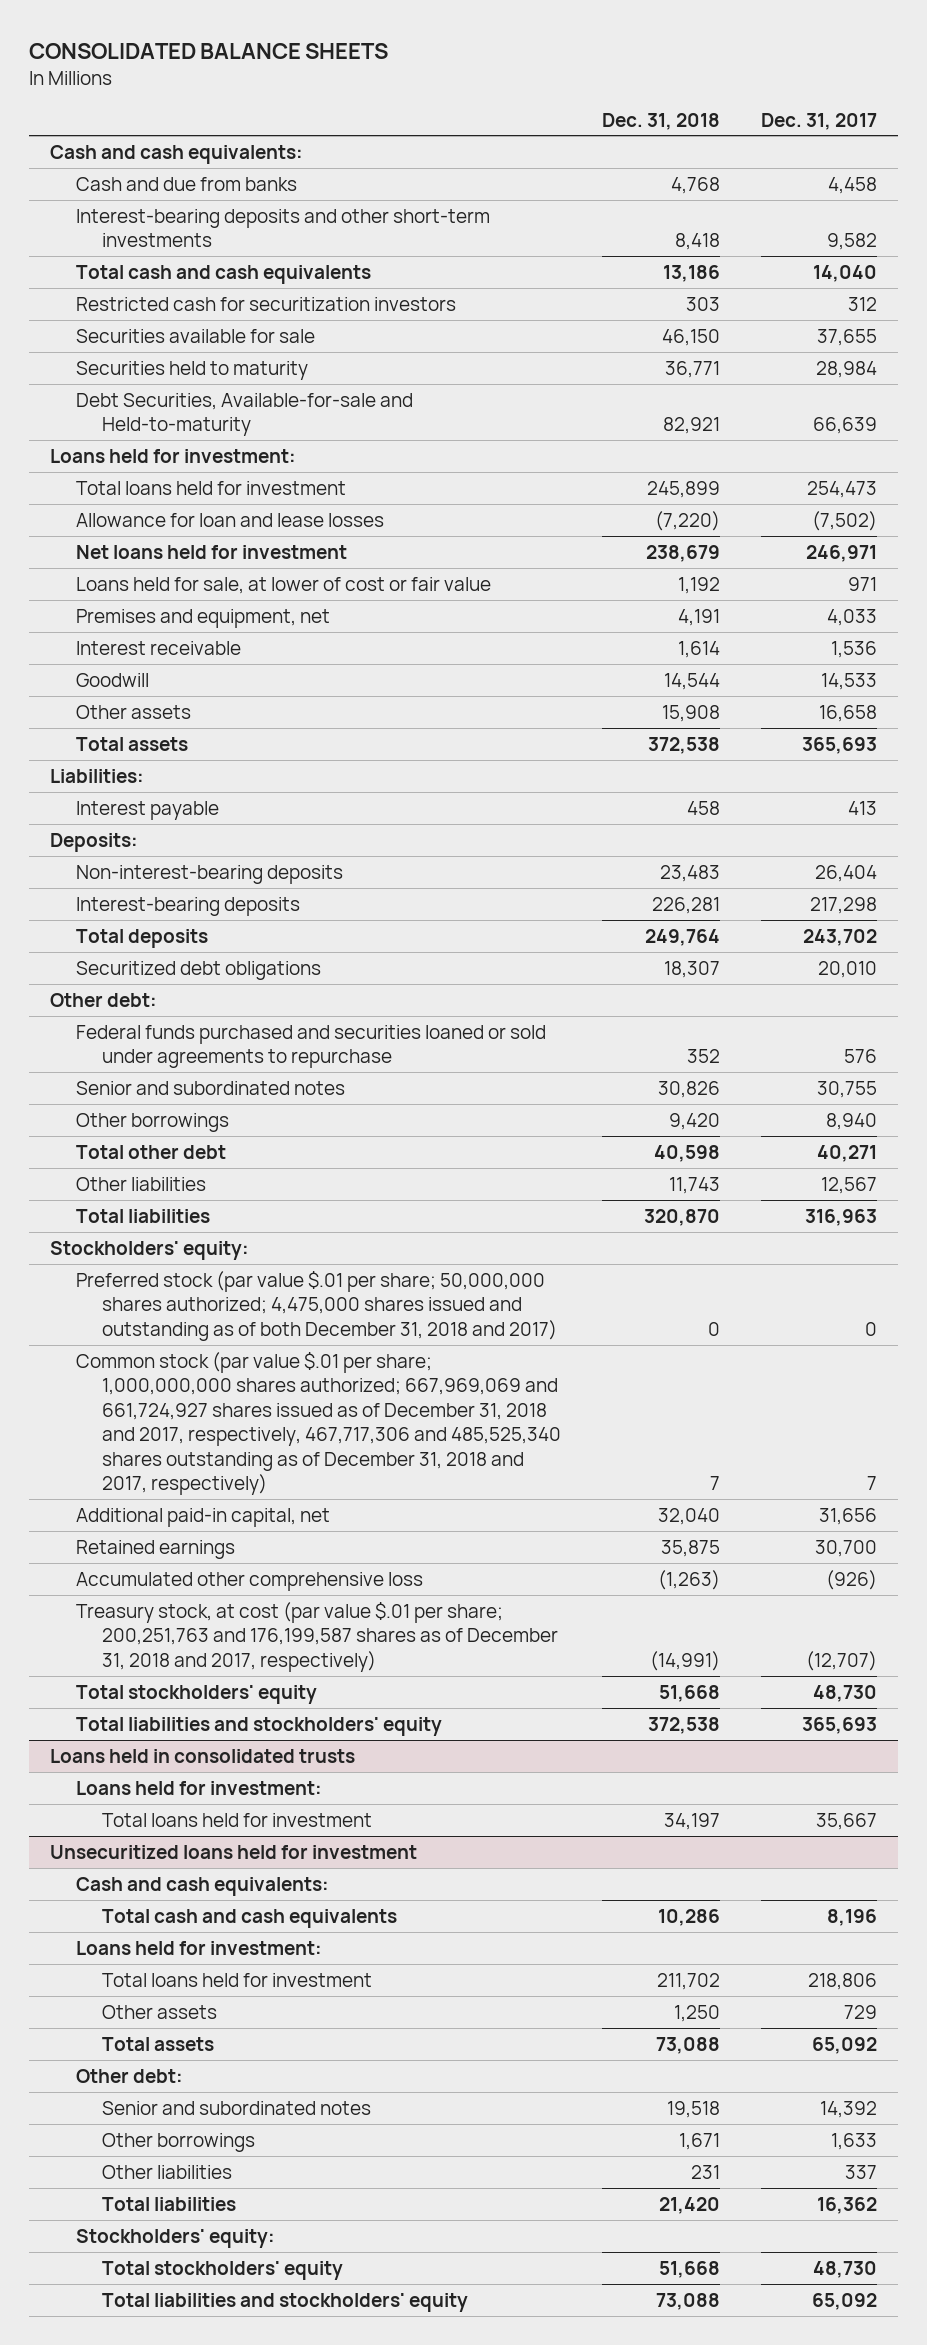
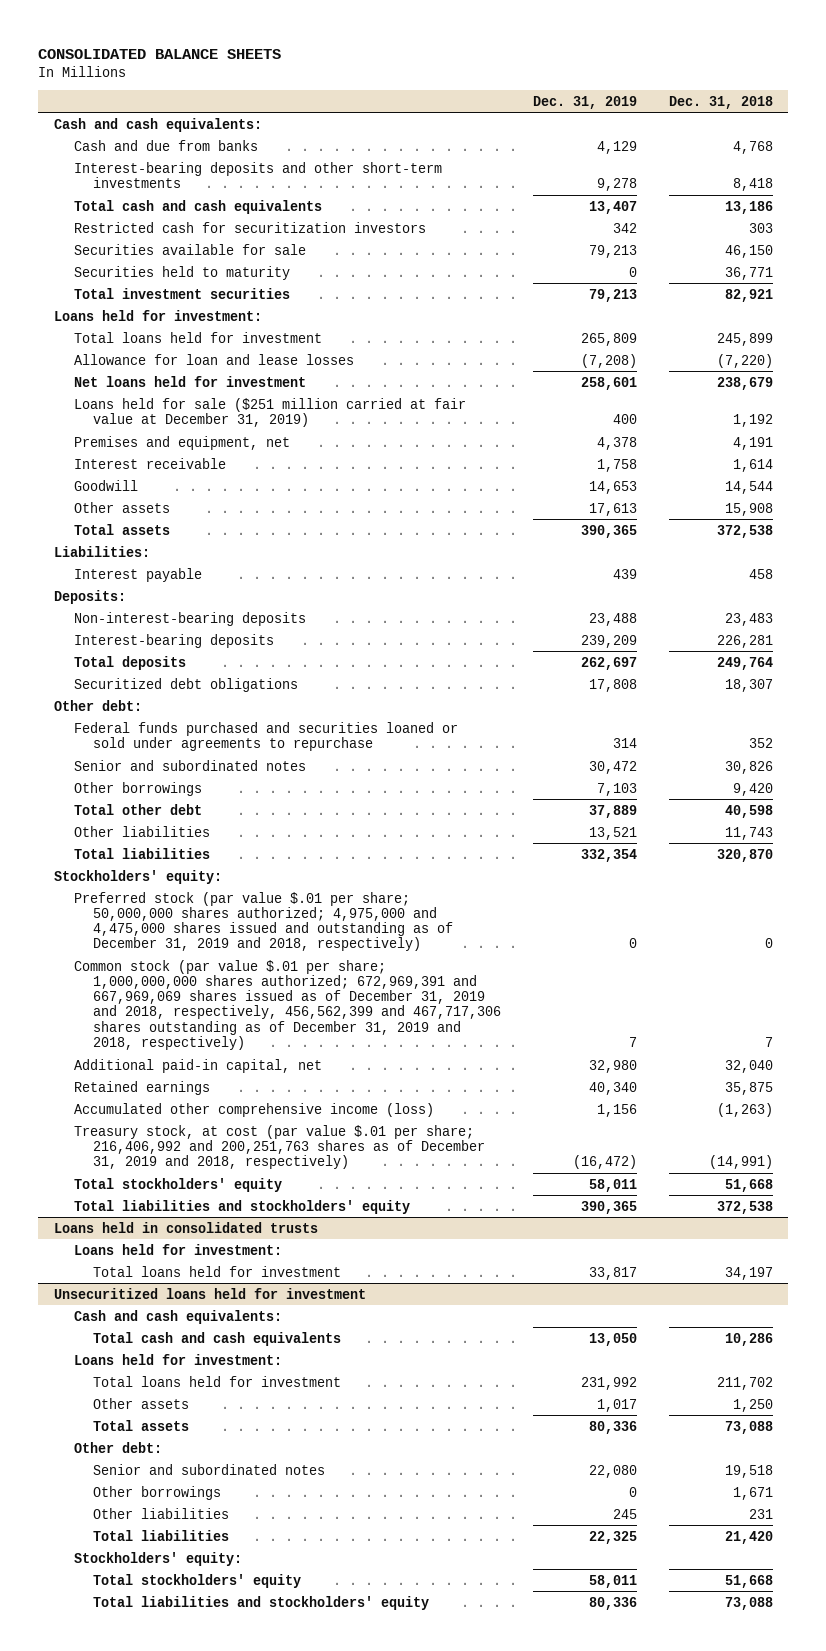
- | Dec. 31, 2018 | Dec. 31, 2017
+ | Dec. 31, 2019 | Dec. 31, 2018
- Debt Securities, Available-for-sale and Held-to-maturity | 82,921 | 66,639
+ Total investment securities | 79,213 | 82,921
- Loans held for sale, at lower of cost or fair value | 1,192 | 971
+ Loans held for sale ($251 million carried at fair value at December 31, 2019) | 400 | 1,192
- Preferred stock (par value $.01 per share; 50,000,000 shares authorized; 4,475,000 shares issued and outstanding as of both December 31, 2018 and 2017) | 0 | 0
- Common stock (par value $.01 per share; 1,000,000,000 shares authorized; 667,969,069 and 661,724,927 shares issued as of December 31, 2018 and 2017, respectively, 467,717,306 and 485,525,340 shares outstanding as of December 31, 2018 and 2017, respectively) | 7 | 7
+ Preferred stock (par value $.01 per share; 50,000,000 shares authorized; 4,975,000 and 4,475,000 shares issued and outstanding as of December 31, 2019 and 2018, respectively) | 0 | 0
+ Common stock (par value $.01 per share; 1,000,000,000 shares authorized; 672,969,391 and 667,969,069 shares issued as of December 31, 2019 and 2018, respectively, 456,562,399 and 467,717,306 shares outstanding as of December 31, 2019 and 2018, respectively) | 7 | 7
- Accumulated other comprehensive loss | (1,263) | (926)
- Treasury stock, at cost (par value $.01 per share; 200,251,763 and 176,199,587 shares as of December 31, 2018 and 2017, respectively) | (14,991) | (12,707)
+ Accumulated other comprehensive income (loss) | 1,156 | (1,263)
+ Treasury stock, at cost (par value $.01 per share; 216,406,992 and 200,251,763 shares as of December 31, 2019 and 2018, respectively) | (16,472) | (14,991)

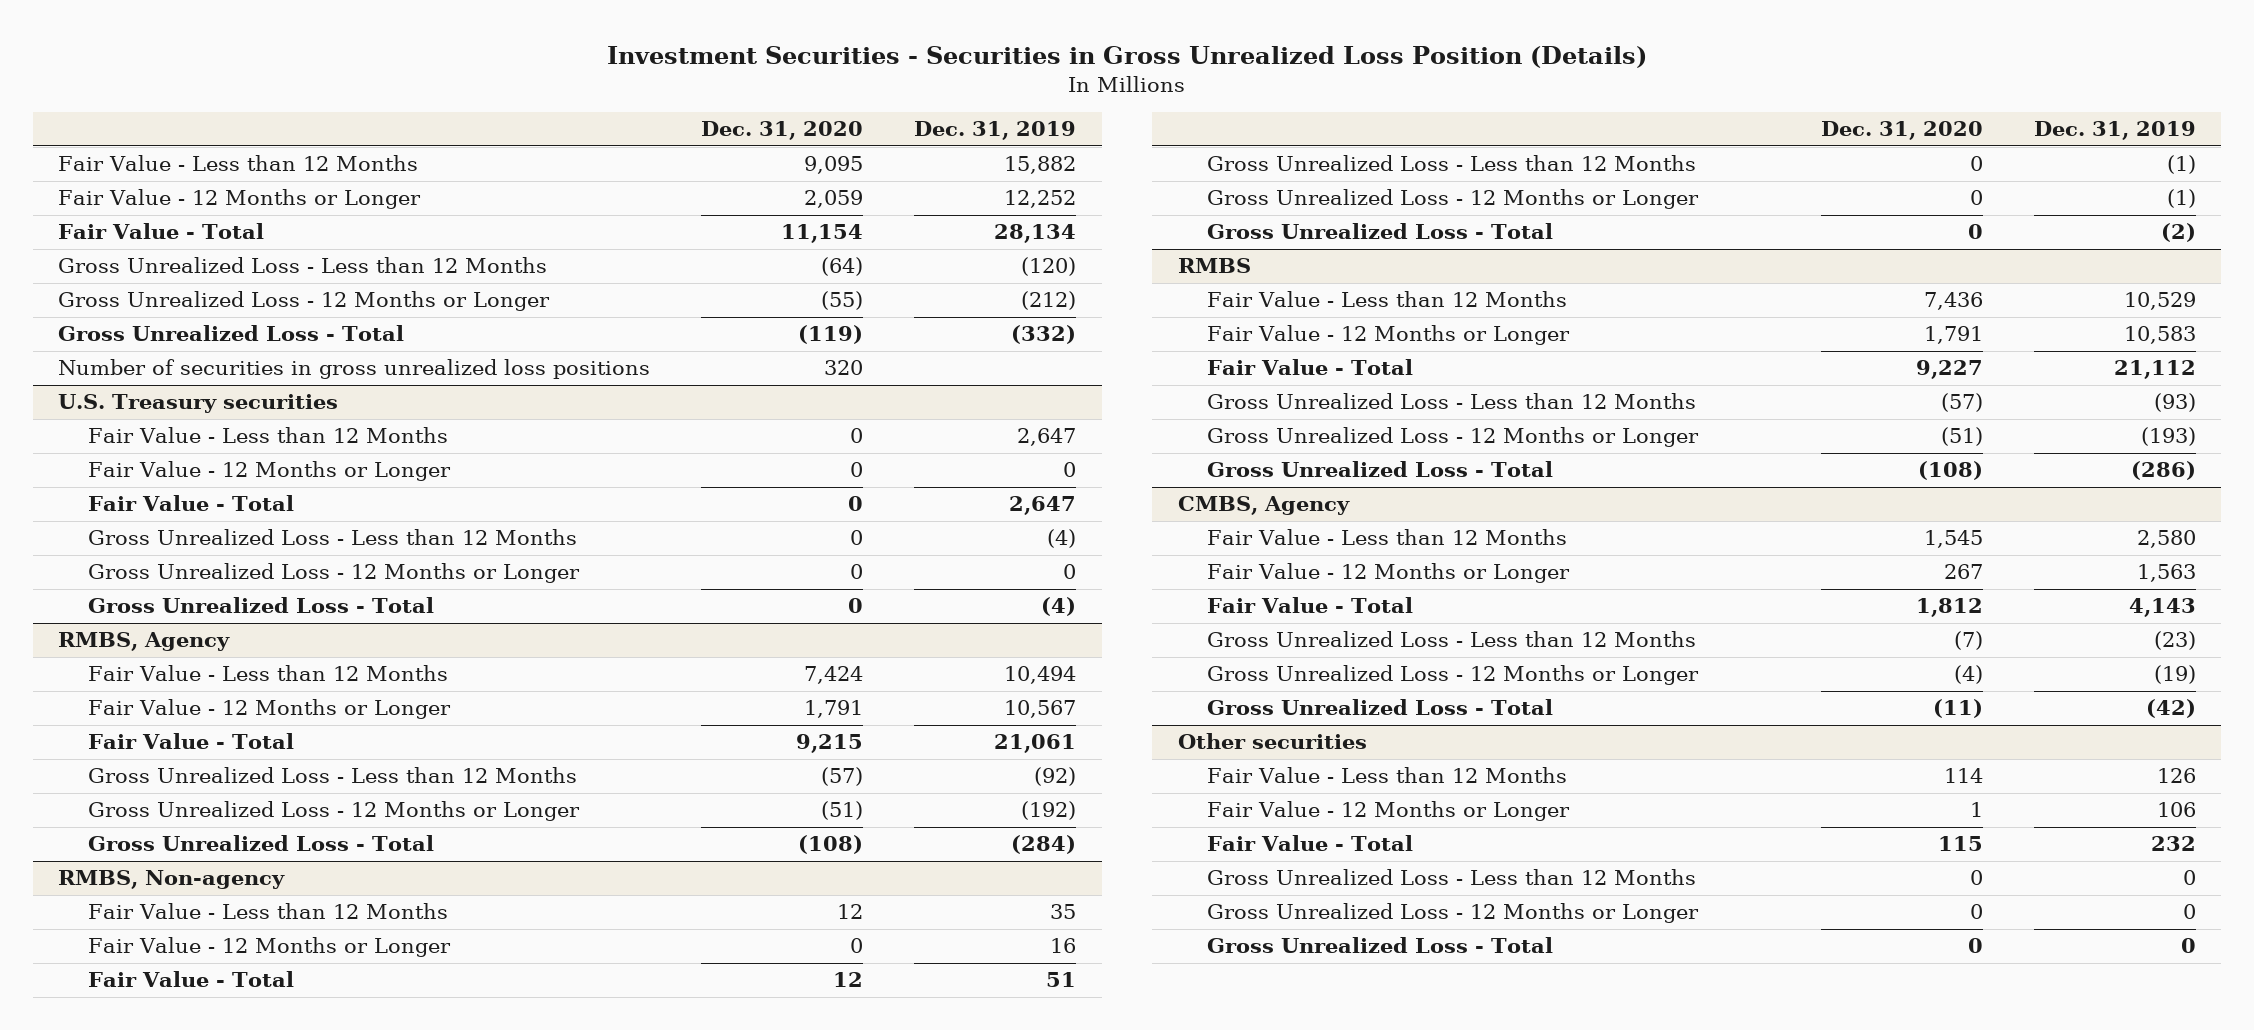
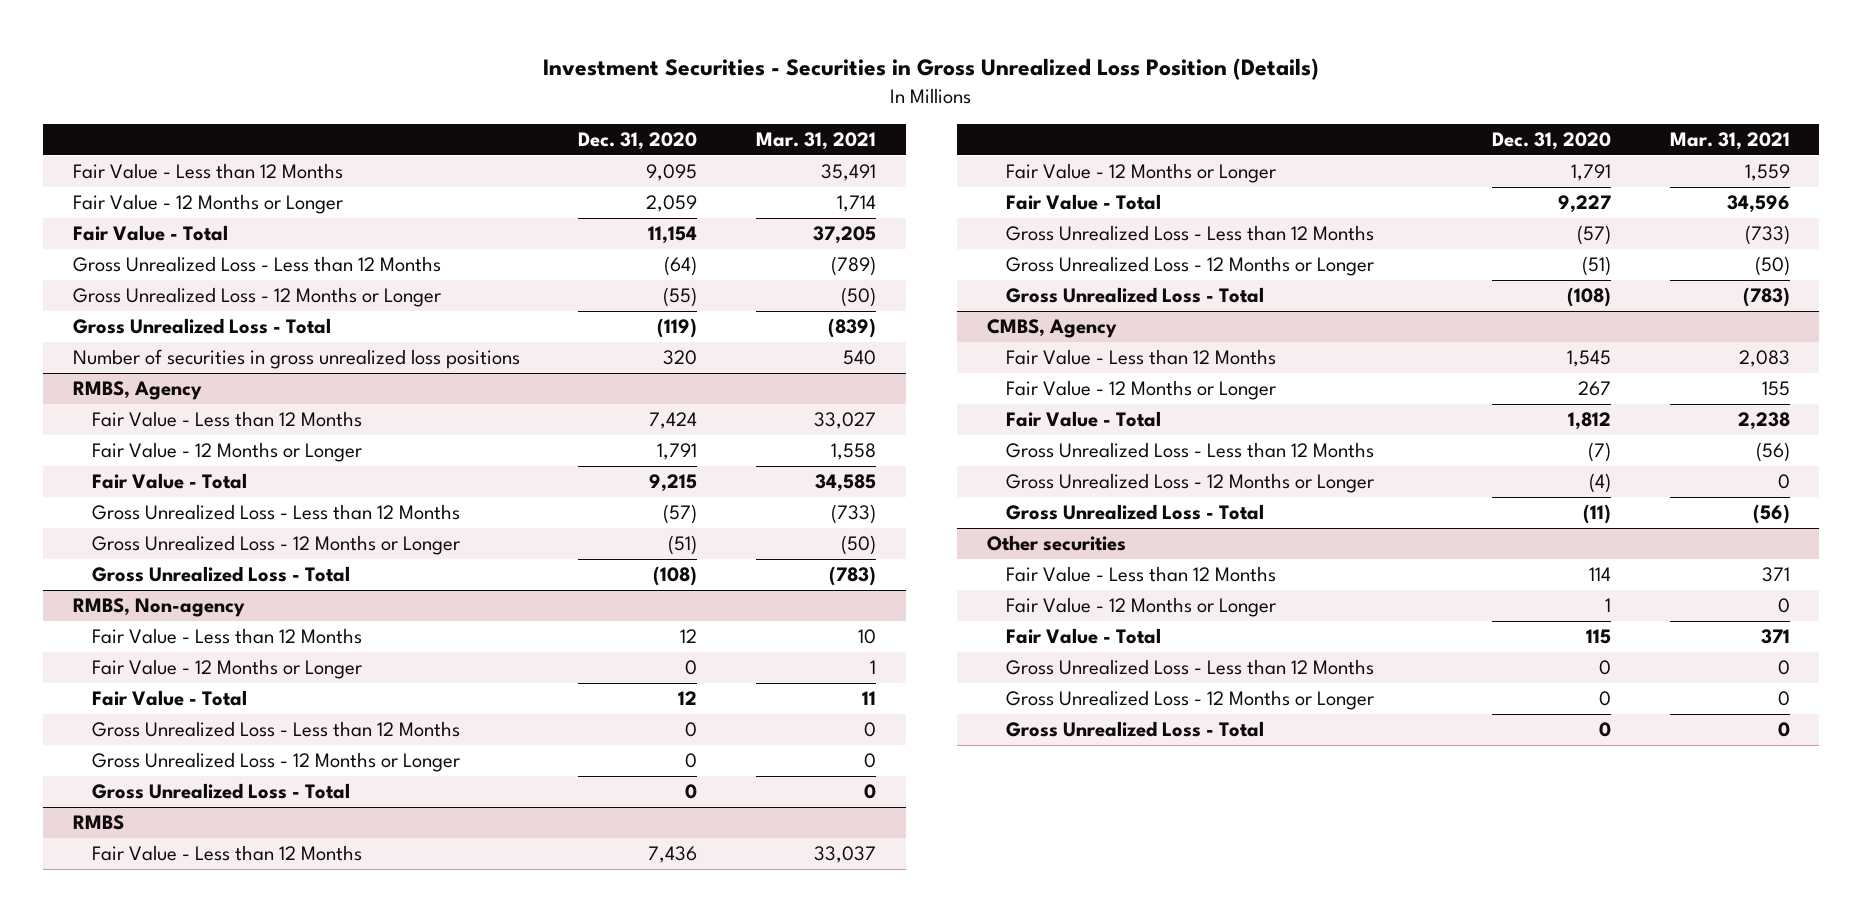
- | Dec. 31, 2020 | Dec. 31, 2019
+ | Dec. 31, 2020 | Mar. 31, 2021
- U.S. Treasury securities
- Fair Value - Less than 12 Months | 0 | 2,647
- Fair Value - 12 Months or Longer | 0 | 0
- Fair Value - Total | 0 | 2,647
- Gross Unrealized Loss - Less than 12 Months | 0 | (4)
- Gross Unrealized Loss - 12 Months or Longer | 0 | 0
- Gross Unrealized Loss - Total | 0 | (4)

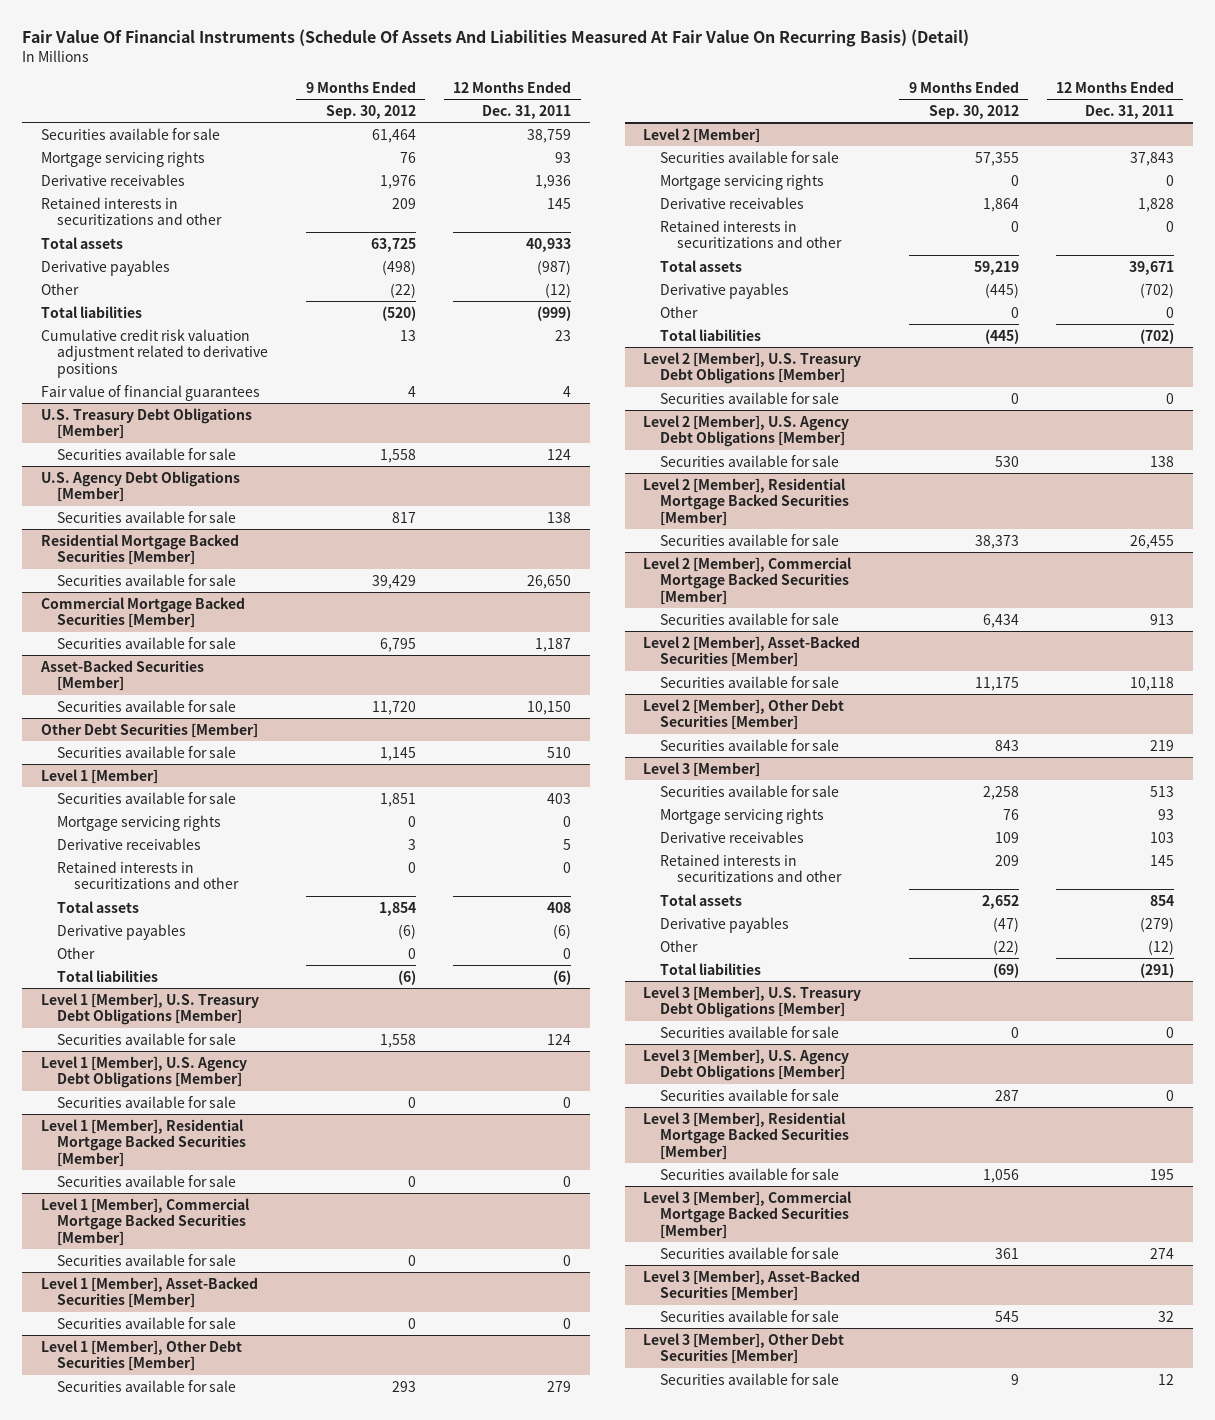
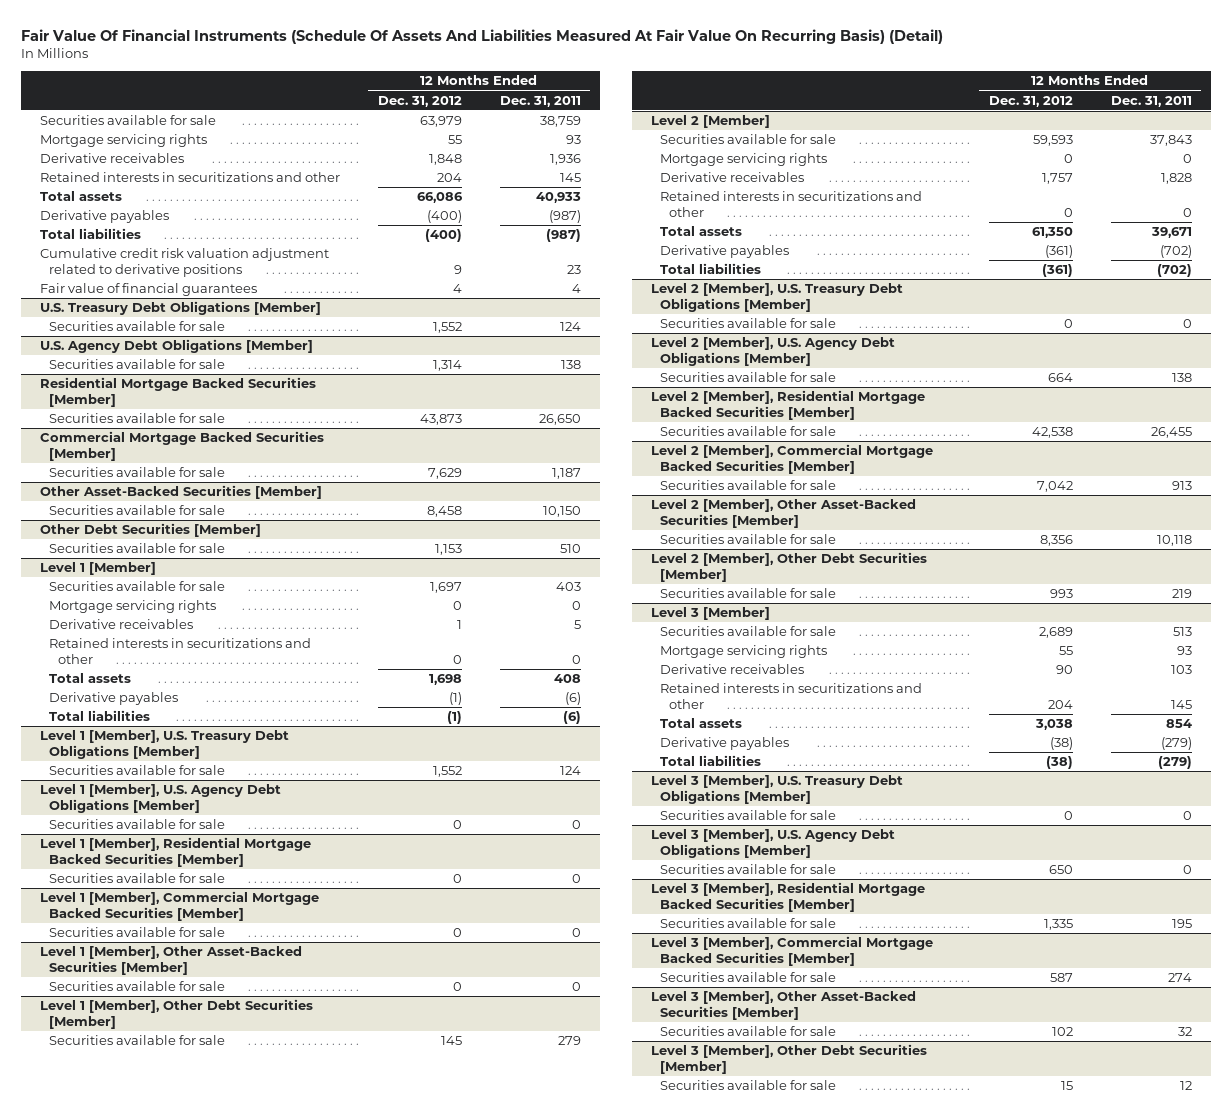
- | 9 Months Ended Sep. 30, 2012 | 12 Months Ended Dec. 31, 2011
+ | 12 Months Ended Dec. 31, 2012 | 12 Months Ended Dec. 31, 2011
- Other | (22) | (12)
- Total liabilities | (520) | (999)
+ Total liabilities | (400) | (987)
- Asset-Backed Securities [Member]
+ Other Asset-Backed Securities [Member]
@ Level 1 [Member]
- Other | 0 | 0
- Level 1 [Member], Asset-Backed Securities [Member]
+ Level 1 [Member], Other Asset-Backed Securities [Member]
@ Level 2 [Member]
- Other | 0 | 0
- Level 2 [Member], Asset-Backed Securities [Member]
+ Level 2 [Member], Other Asset-Backed Securities [Member]
@ Level 3 [Member]
- Other | (22) | (12)
- Total liabilities | (69) | (291)
+ Total liabilities | (38) | (279)
- Level 3 [Member], Asset-Backed Securities [Member]
+ Level 3 [Member], Other Asset-Backed Securities [Member]

